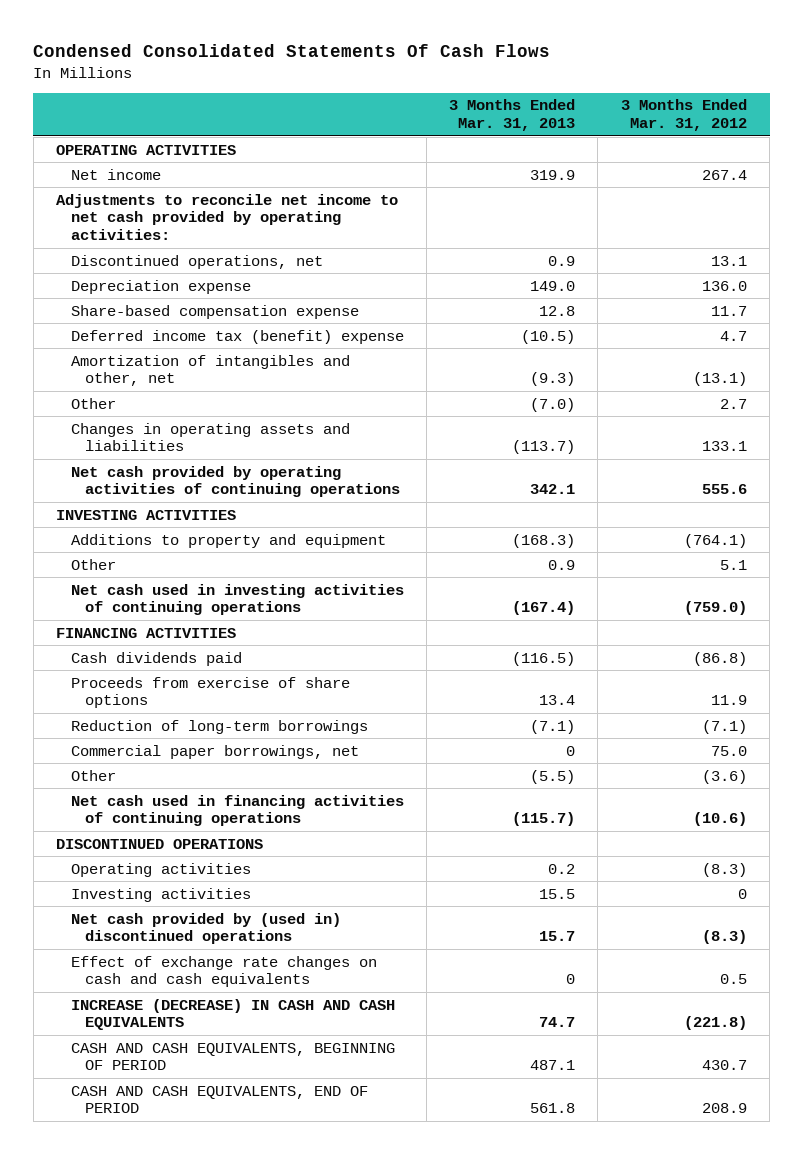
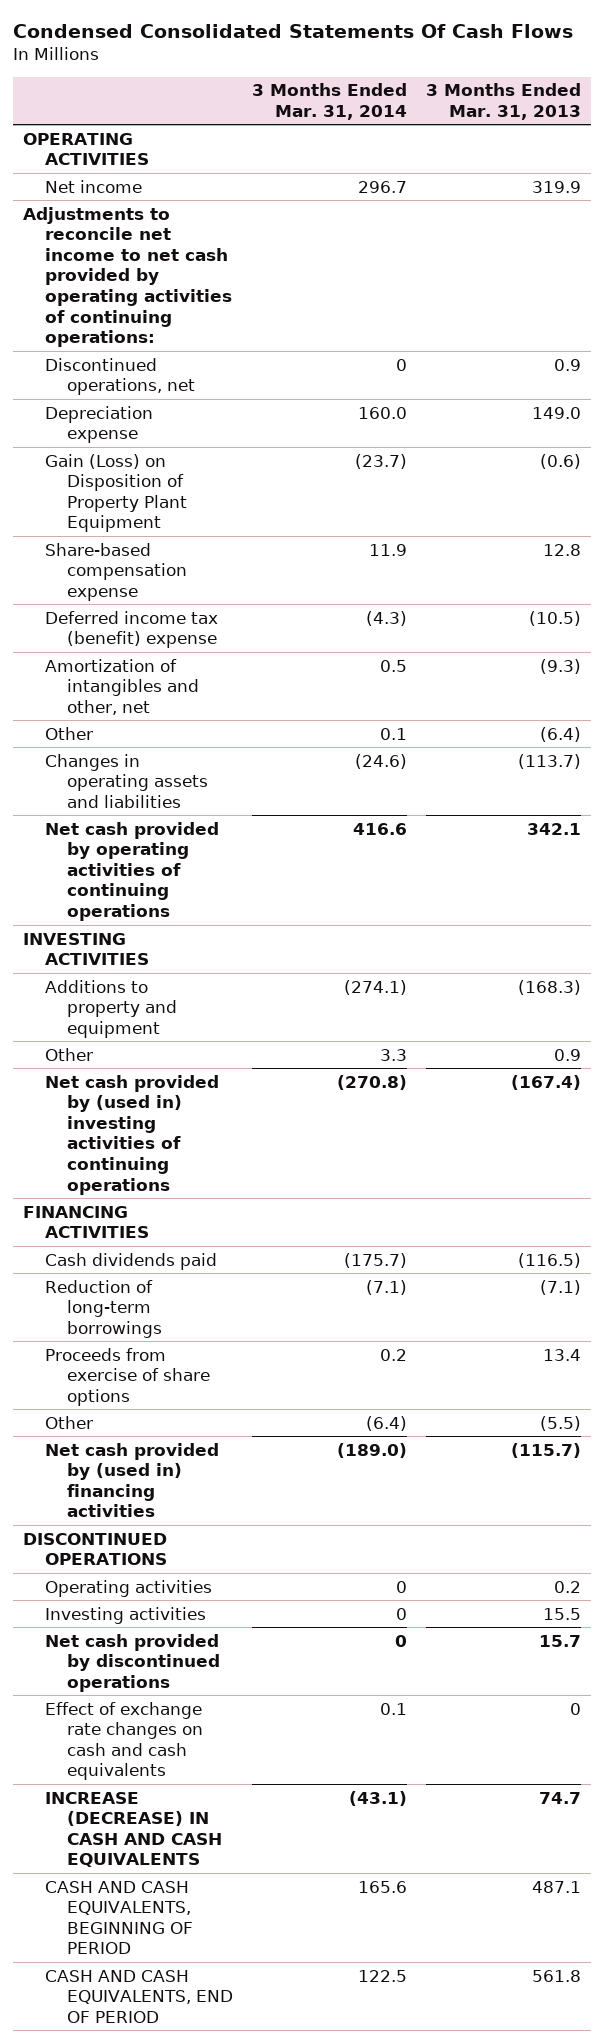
- | 3 Months Ended Mar. 31, 2013 | 3 Months Ended Mar. 31, 2012
+ | 3 Months Ended Mar. 31, 2014 | 3 Months Ended Mar. 31, 2013
- Adjustments to reconcile net income to net cash provided by operating activities:
+ Adjustments to reconcile net income to net cash provided by operating activities of continuing operations:
+ Gain (Loss) on Disposition of Property Plant Equipment | (23.7) | (0.6)
- Other | (7.0) | 2.7
+ Other | 0.1 | (6.4)
- Net cash used in investing activities of continuing operations | (167.4) | (759.0)
+ Net cash provided by (used in) investing activities of continuing operations | (270.8) | (167.4)
- Commercial paper borrowings, net | 0 | 75.0
moved down: Proceeds from exercise of share options | 0.2 | 13.4
- Net cash used in financing activities of continuing operations | (115.7) | (10.6)
+ Net cash provided by (used in) financing activities | (189.0) | (115.7)
- Net cash provided by (used in) discontinued operations | 15.7 | (8.3)
+ Net cash provided by discontinued operations | 0 | 15.7

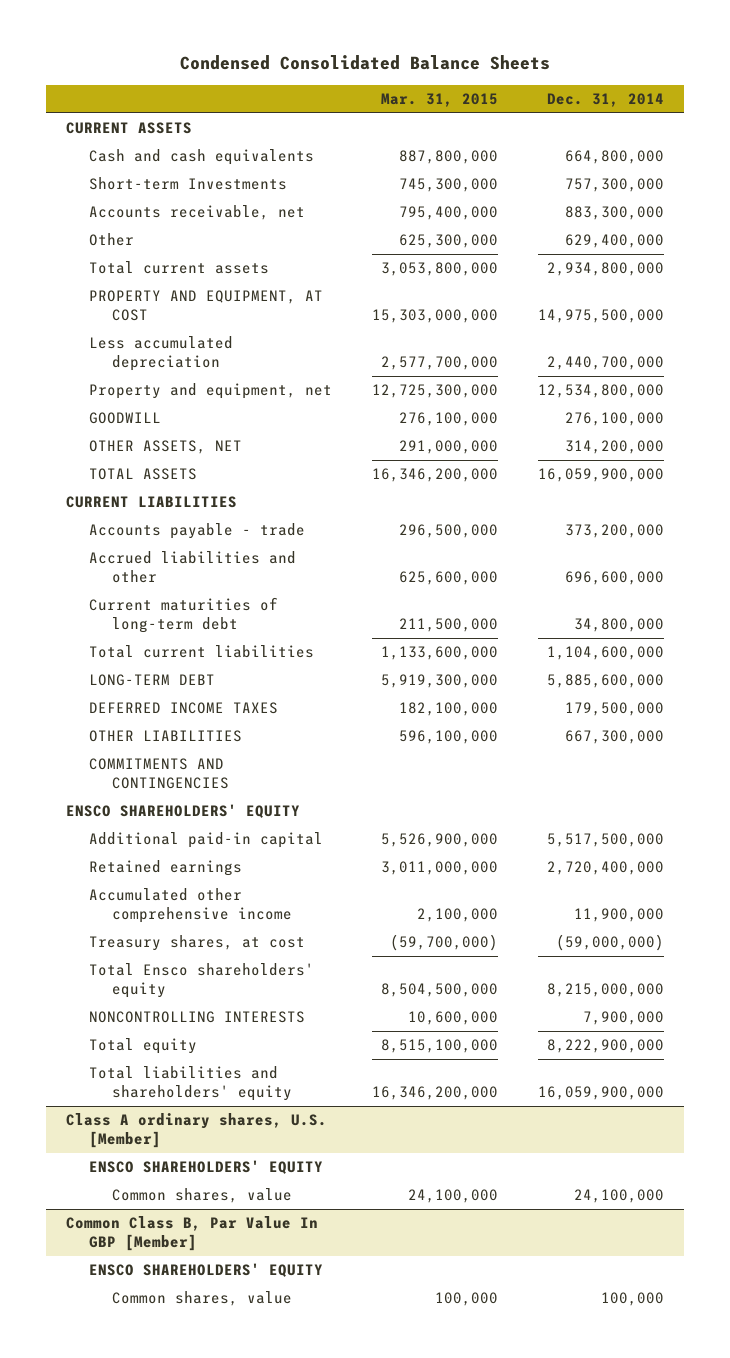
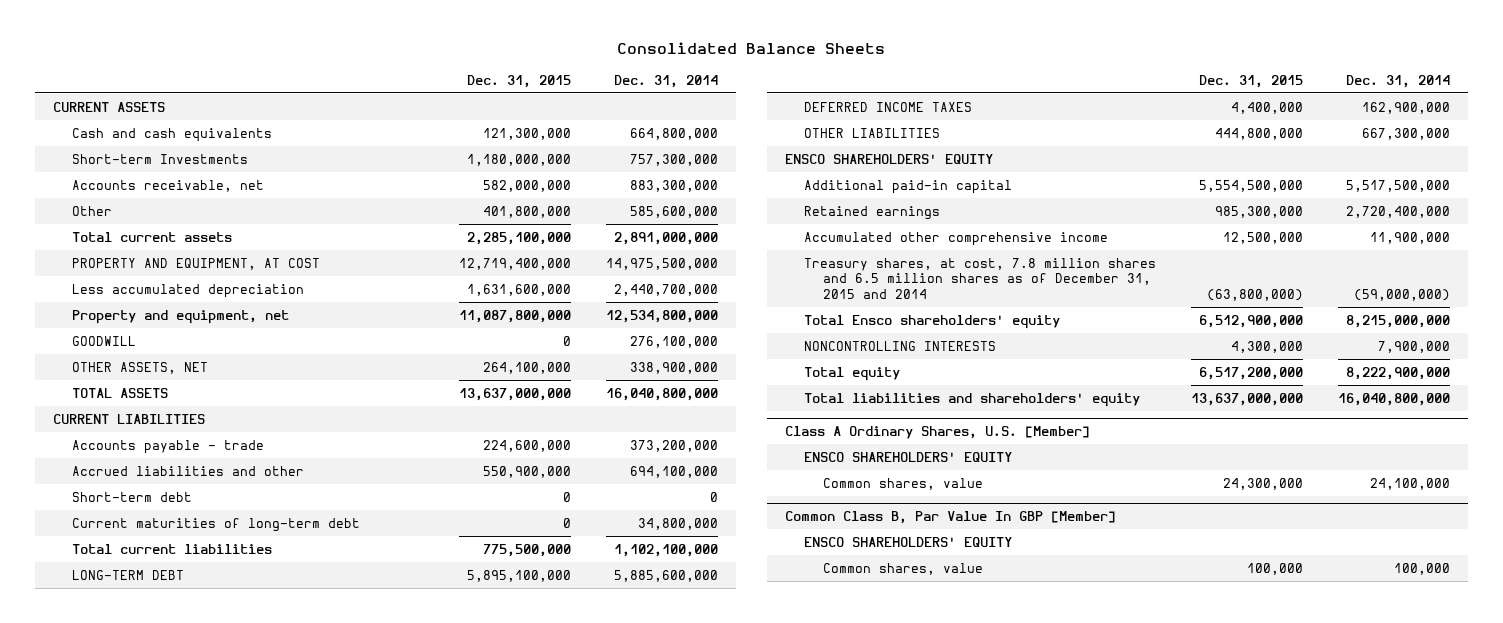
- Condensed Consolidated Balance Sheets
+ Consolidated Balance Sheets
- | Mar. 31, 2015 | Dec. 31, 2014
+ | Dec. 31, 2015 | Dec. 31, 2014
- Other | 625,300,000 | 629,400,000
- Total current assets | 3,053,800,000 | 2,934,800,000
+ Other | 401,800,000 | 585,600,000
+ Total current assets | 2,285,100,000 | 2,891,000,000
- OTHER ASSETS, NET | 291,000,000 | 314,200,000
- TOTAL ASSETS | 16,346,200,000 | 16,059,900,000
+ OTHER ASSETS, NET | 264,100,000 | 338,900,000
+ TOTAL ASSETS | 13,637,000,000 | 16,040,800,000
- Accrued liabilities and other | 625,600,000 | 696,600,000
+ Accrued liabilities and other | 550,900,000 | 694,100,000
+ Short-term debt | 0 | 0
- Total current liabilities | 1,133,600,000 | 1,104,600,000
+ Total current liabilities | 775,500,000 | 1,102,100,000
- DEFERRED INCOME TAXES | 182,100,000 | 179,500,000
+ DEFERRED INCOME TAXES | 4,400,000 | 162,900,000
- COMMITMENTS AND CONTINGENCIES
- Treasury shares, at cost | (59,700,000) | (59,000,000)
+ Treasury shares, at cost, 7.8 million shares and 6.5 million shares as of December 31, 2015 and 2014 | (63,800,000) | (59,000,000)
- Total liabilities and shareholders' equity | 16,346,200,000 | 16,059,900,000
- Class A ordinary shares, U.S. [Member]
+ Total liabilities and shareholders' equity | 13,637,000,000 | 16,040,800,000
+ Class A Ordinary Shares, U.S. [Member]

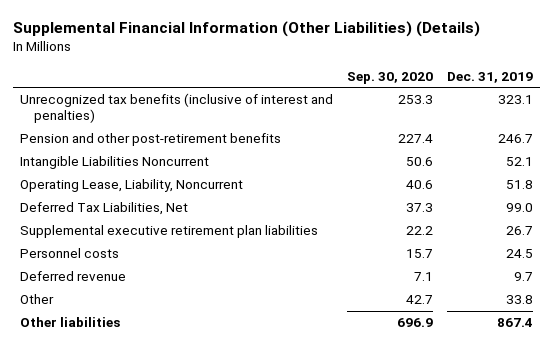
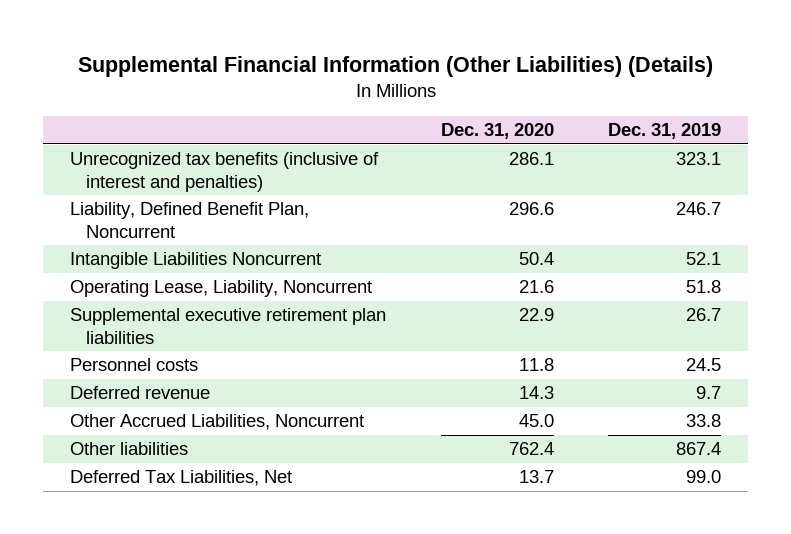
- | Sep. 30, 2020 | Dec. 31, 2019
+ | Dec. 31, 2020 | Dec. 31, 2019
- Pension and other post-retirement benefits | 227.4 | 246.7
+ Liability, Defined Benefit Plan, Noncurrent | 296.6 | 246.7
- Other | 42.7 | 33.8
+ Other Accrued Liabilities, Noncurrent | 45.0 | 33.8
moved down: Deferred Tax Liabilities, Net | 13.7 | 99.0

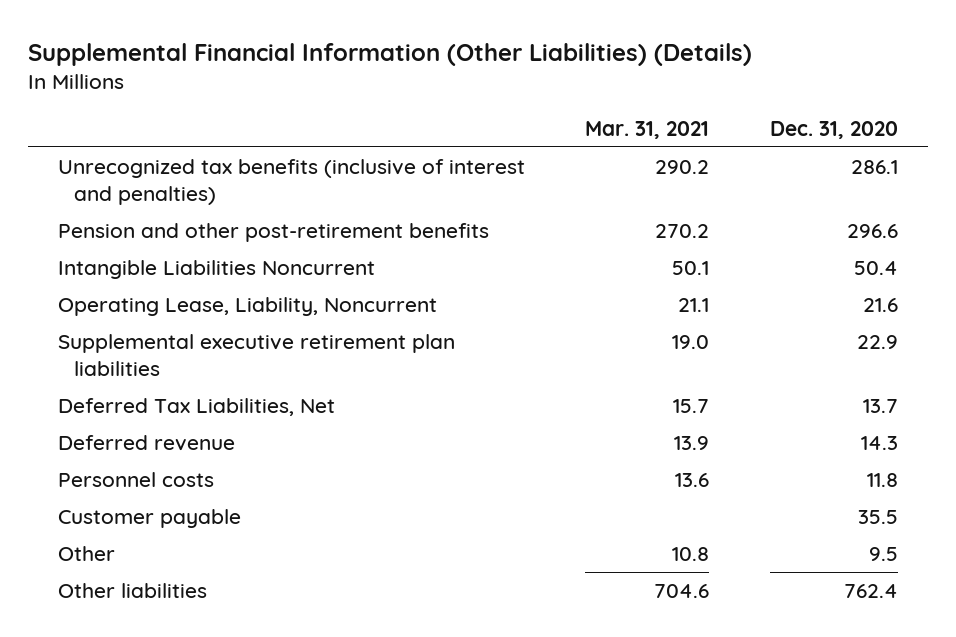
- | Dec. 31, 2020 | Dec. 31, 2019
+ | Mar. 31, 2021 | Dec. 31, 2020
- Liability, Defined Benefit Plan, Noncurrent | 296.6 | 246.7
+ Pension and other post-retirement benefits | 270.2 | 296.6
moved up: Deferred Tax Liabilities, Net | 15.7 | 13.7
- Other Accrued Liabilities, Noncurrent | 45.0 | 33.8
moved down: Personnel costs | 13.6 | 11.8
+ Customer payable | | 35.5
+ Other | 10.8 | 9.5

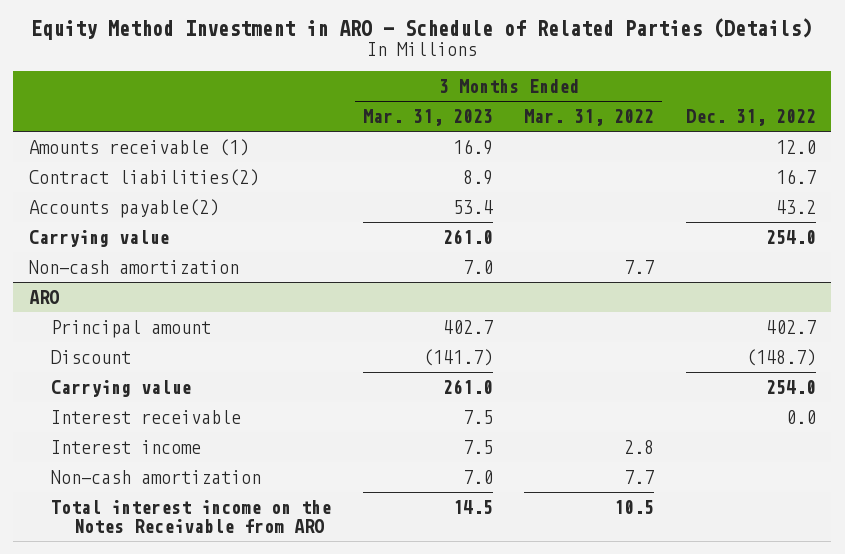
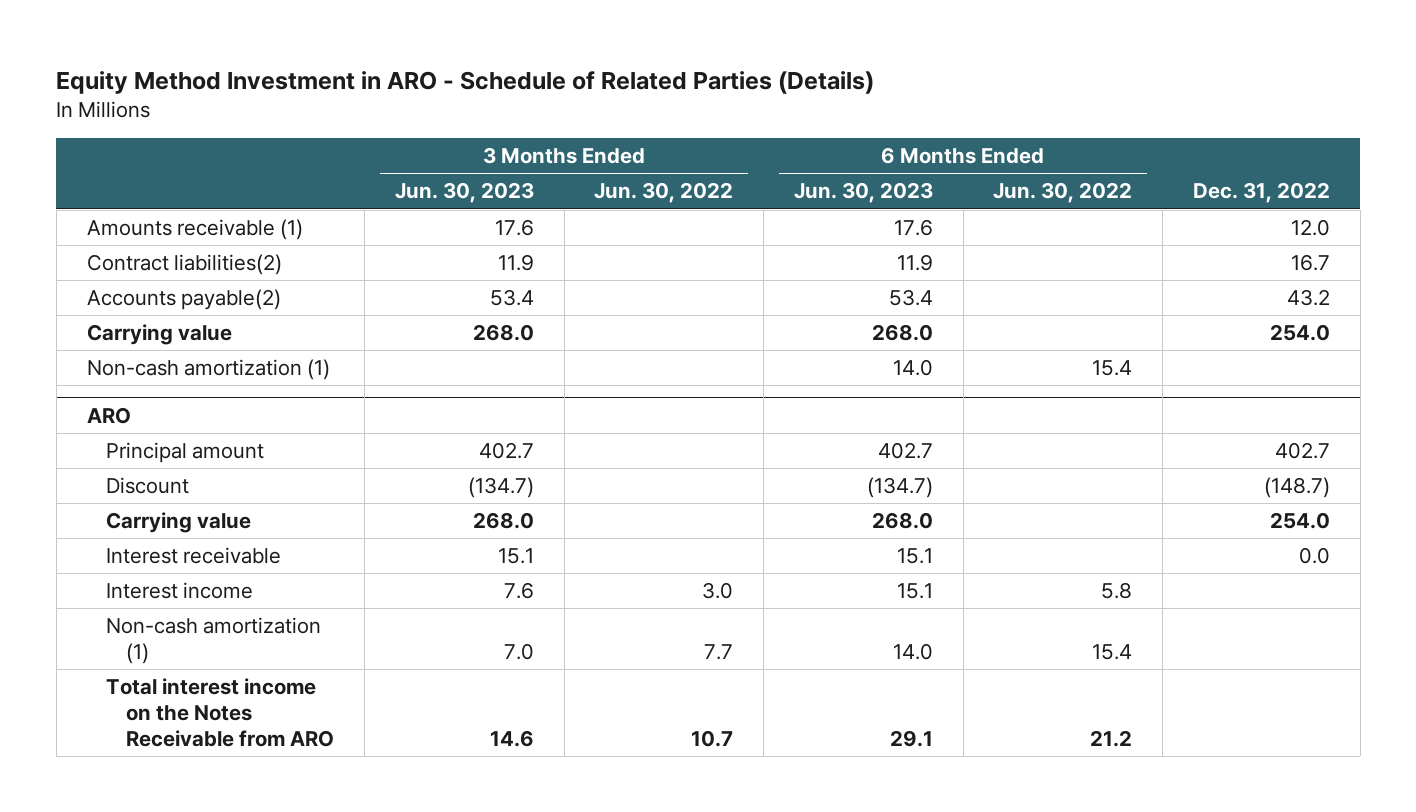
- | 3 Months Ended Mar. 31, 2023 | 3 Months Ended Mar. 31, 2022 | Dec. 31, 2022
+ | 3 Months Ended Jun. 30, 2023 | 3 Months Ended Jun. 30, 2022 | 6 Months Ended Jun. 30, 2023 | 6 Months Ended Jun. 30, 2022 | Dec. 31, 2022
- Non-cash amortization | 7.0 | 7.7 |
+ Non-cash amortization (1) | | | 14.0 | 15.4 |
@ ARO
- Non-cash amortization | 7.0 | 7.7 |
+ Non-cash amortization (1) | 7.0 | 7.7 | 14.0 | 15.4 |

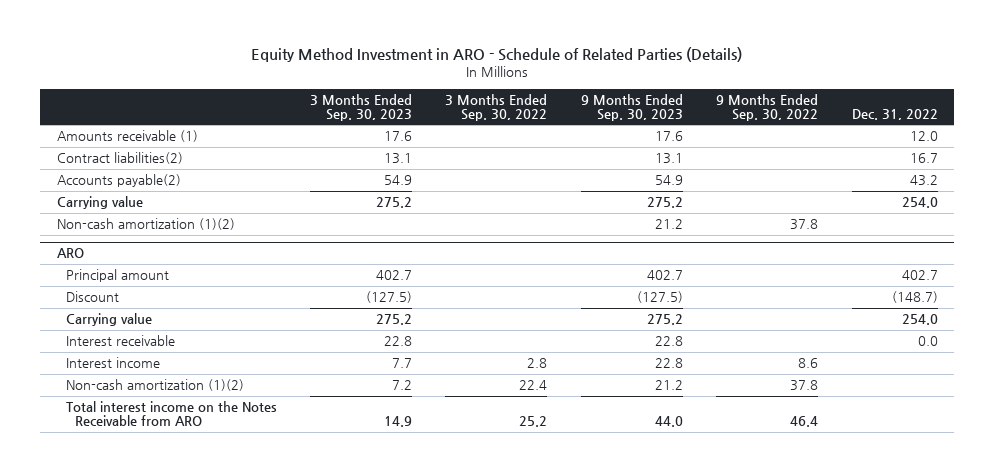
- | 3 Months Ended Jun. 30, 2023 | 3 Months Ended Jun. 30, 2022 | 6 Months Ended Jun. 30, 2023 | 6 Months Ended Jun. 30, 2022 | Dec. 31, 2022
+ | 3 Months Ended Sep. 30, 2023 | 3 Months Ended Sep. 30, 2022 | 9 Months Ended Sep. 30, 2023 | 9 Months Ended Sep. 30, 2022 | Dec. 31, 2022
- Non-cash amortization (1) | | | 14.0 | 15.4 |
+ Non-cash amortization (1)(2) | | | 21.2 | 37.8 |
@ ARO
- Non-cash amortization (1) | 7.0 | 7.7 | 14.0 | 15.4 |
+ Non-cash amortization (1)(2) | 7.2 | 22.4 | 21.2 | 37.8 |

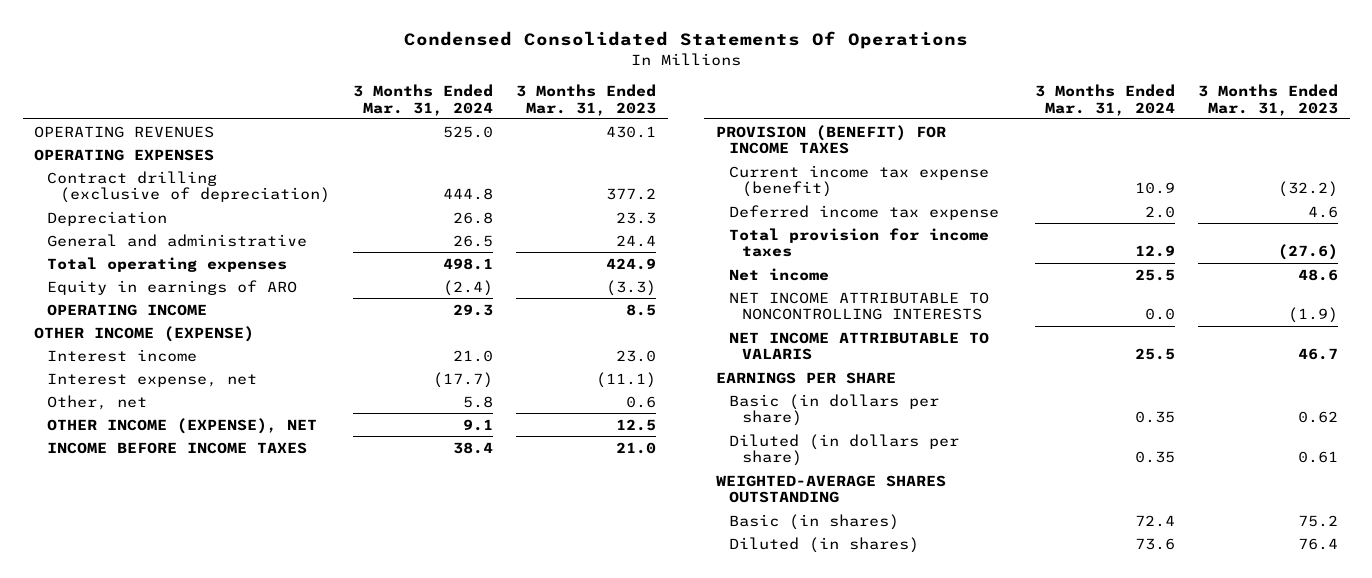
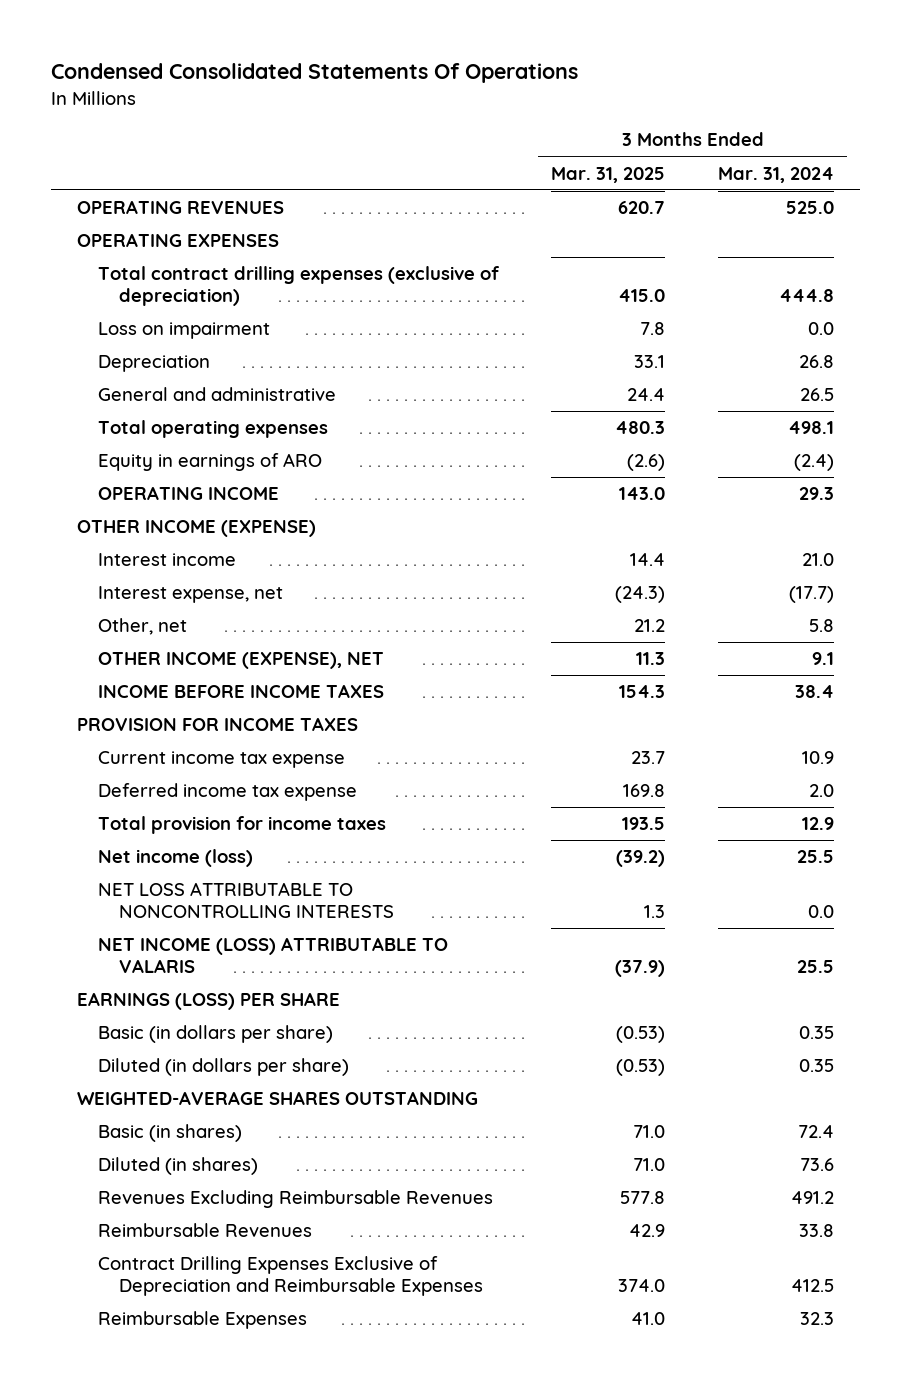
- | 3 Months Ended Mar. 31, 2024 | 3 Months Ended Mar. 31, 2023
+ | 3 Months Ended Mar. 31, 2025 | 3 Months Ended Mar. 31, 2024
- Contract drilling (exclusive of depreciation) | 444.8 | 377.2
+ Total contract drilling expenses (exclusive of depreciation) | 415.0 | 444.8
+ Loss on impairment | 7.8 | 0.0
- PROVISION (BENEFIT) FOR INCOME TAXES
- Current income tax expense (benefit) | 10.9 | (32.2)
+ PROVISION FOR INCOME TAXES
+ Current income tax expense | 23.7 | 10.9
- Net income | 25.5 | 48.6
- NET INCOME ATTRIBUTABLE TO NONCONTROLLING INTERESTS | 0.0 | (1.9)
- NET INCOME ATTRIBUTABLE TO VALARIS | 25.5 | 46.7
- EARNINGS PER SHARE
+ Net income (loss) | (39.2) | 25.5
+ NET LOSS ATTRIBUTABLE TO NONCONTROLLING INTERESTS | 1.3 | 0.0
+ NET INCOME (LOSS) ATTRIBUTABLE TO VALARIS | (37.9) | 25.5
+ EARNINGS (LOSS) PER SHARE
+ Revenues Excluding Reimbursable Revenues | 577.8 | 491.2
+ Reimbursable Revenues | 42.9 | 33.8
+ Contract Drilling Expenses Exclusive of Depreciation and Reimbursable Expenses | 374.0 | 412.5
+ Reimbursable Expenses | 41.0 | 32.3

